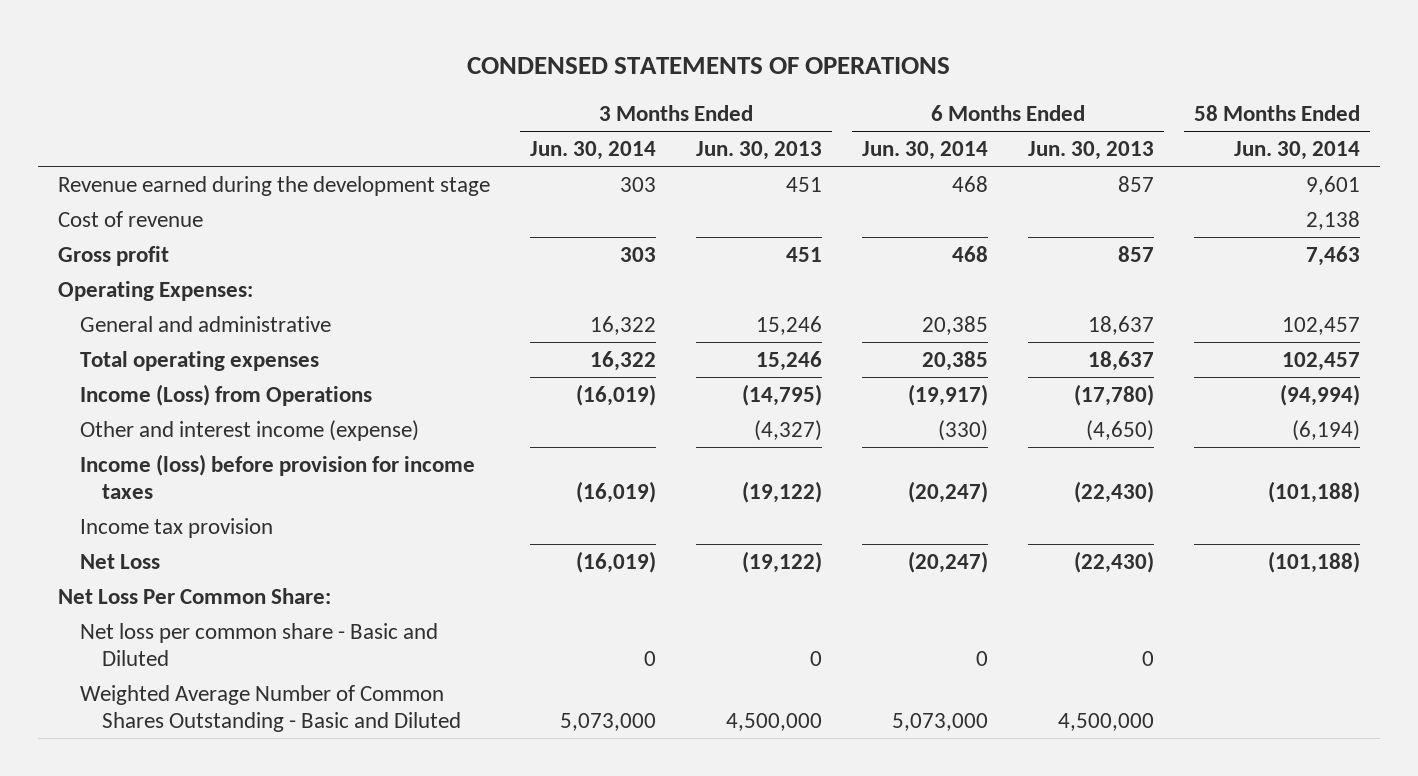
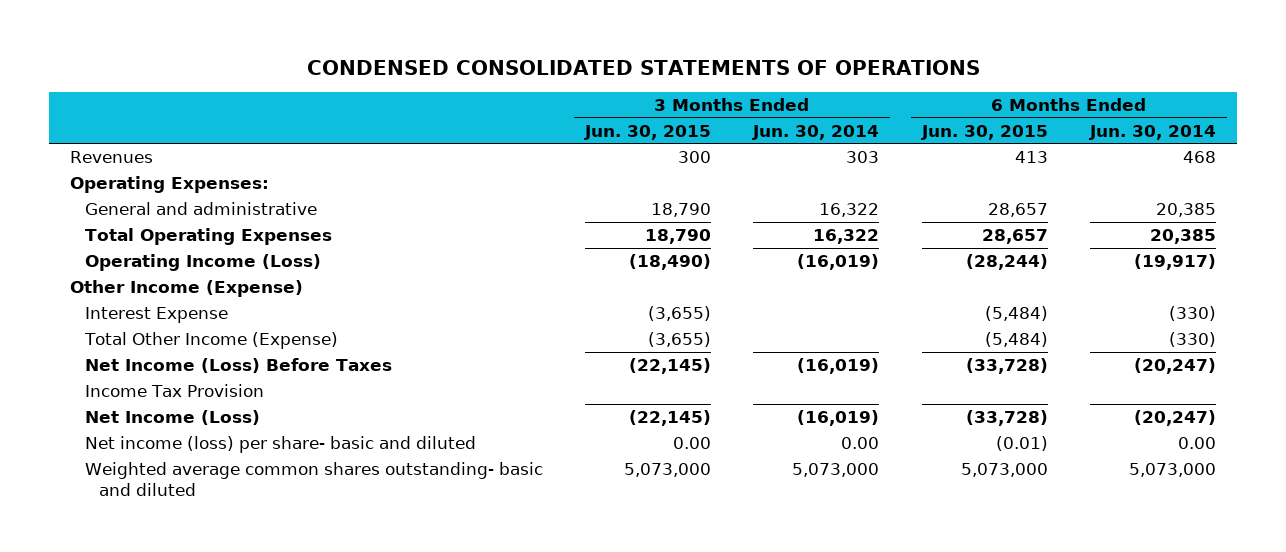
- CONDENSED STATEMENTS OF OPERATIONS
+ CONDENSED CONSOLIDATED STATEMENTS OF OPERATIONS
- | 3 Months Ended Jun. 30, 2014 | 3 Months Ended Jun. 30, 2013 | 6 Months Ended Jun. 30, 2014 | 6 Months Ended Jun. 30, 2013 | 58 Months Ended Jun. 30, 2014
+ | 3 Months Ended Jun. 30, 2015 | 3 Months Ended Jun. 30, 2014 | 6 Months Ended Jun. 30, 2015 | 6 Months Ended Jun. 30, 2014
- Revenue earned during the development stage | 303 | 451 | 468 | 857 | 9,601
- Cost of revenue | | | | | 2,138
- Gross profit | 303 | 451 | 468 | 857 | 7,463
+ Revenues | 300 | 303 | 413 | 468
- Total operating expenses | 16,322 | 15,246 | 20,385 | 18,637 | 102,457
- Income (Loss) from Operations | (16,019) | (14,795) | (19,917) | (17,780) | (94,994)
- Other and interest income (expense) | | (4,327) | (330) | (4,650) | (6,194)
- Income (loss) before provision for income taxes | (16,019) | (19,122) | (20,247) | (22,430) | (101,188)
- Income tax provision
- Net Loss | (16,019) | (19,122) | (20,247) | (22,430) | (101,188)
- Net Loss Per Common Share:
- Net loss per common share - Basic and Diluted | 0 | 0 | 0 | 0 |
- Weighted Average Number of Common Shares Outstanding - Basic and Diluted | 5,073,000 | 4,500,000 | 5,073,000 | 4,500,000 |
+ Total Operating Expenses | 18,790 | 16,322 | 28,657 | 20,385
+ Operating Income (Loss) | (18,490) | (16,019) | (28,244) | (19,917)
+ Other Income (Expense)
+ Interest Expense | (3,655) | | (5,484) | (330)
+ Total Other Income (Expense) | (3,655) | | (5,484) | (330)
+ Net Income (Loss) Before Taxes | (22,145) | (16,019) | (33,728) | (20,247)
+ Income Tax Provision
+ Net Income (Loss) | (22,145) | (16,019) | (33,728) | (20,247)
+ Net income (loss) per share- basic and diluted | 0.00 | 0.00 | (0.01) | 0.00
+ Weighted average common shares outstanding- basic and diluted | 5,073,000 | 5,073,000 | 5,073,000 | 5,073,000

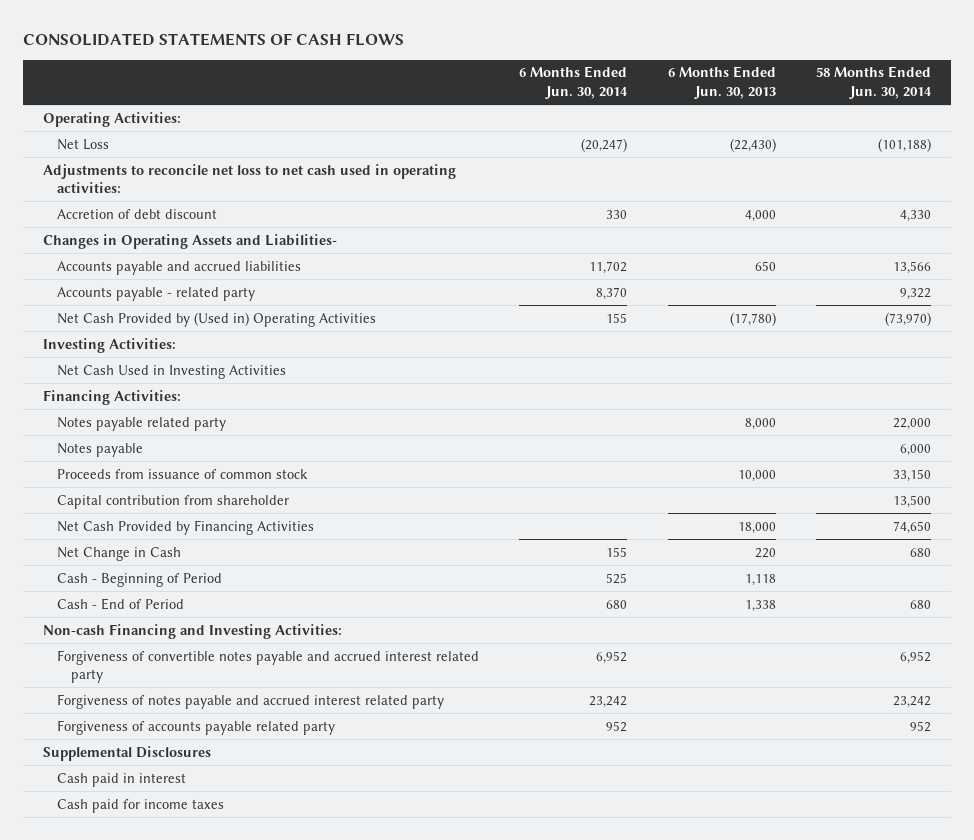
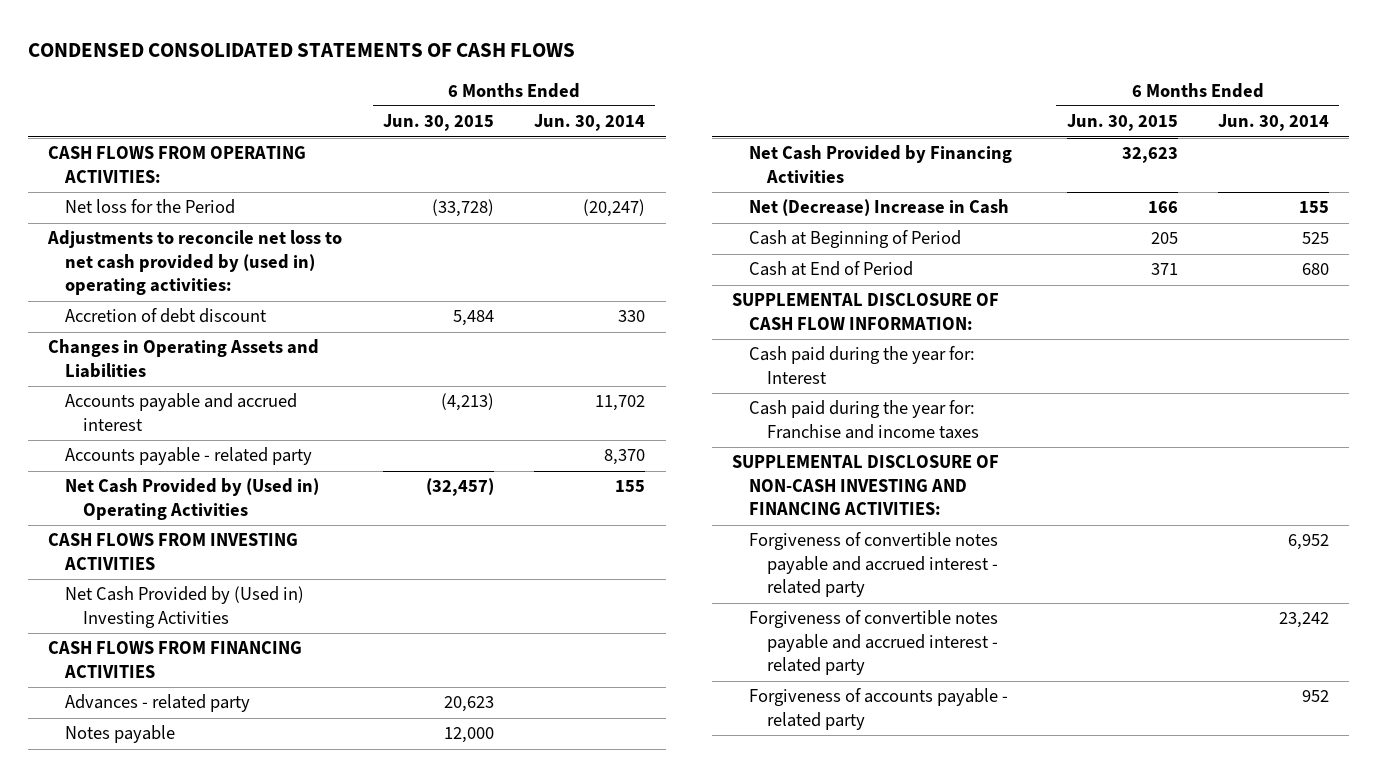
- CONSOLIDATED STATEMENTS OF CASH FLOWS
+ CONDENSED CONSOLIDATED STATEMENTS OF CASH FLOWS
- | 6 Months Ended Jun. 30, 2014 | 6 Months Ended Jun. 30, 2013 | 58 Months Ended Jun. 30, 2014
+ | 6 Months Ended Jun. 30, 2015 | 6 Months Ended Jun. 30, 2014
- Operating Activities:
- Net Loss | (20,247) | (22,430) | (101,188)
- Adjustments to reconcile net loss to net cash used in operating activities:
+ CASH FLOWS FROM OPERATING ACTIVITIES:
+ Net loss for the Period | (33,728) | (20,247)
+ Adjustments to reconcile net loss to net cash provided by (used in) operating activities:
- Changes in Operating Assets and Liabilities-
- Accounts payable and accrued liabilities | 11,702 | 650 | 13,566
+ Changes in Operating Assets and Liabilities
+ Accounts payable and accrued interest | (4,213) | 11,702
- Investing Activities:
- Net Cash Used in Investing Activities
- Financing Activities:
- Notes payable related party | | 8,000 | 22,000
+ CASH FLOWS FROM INVESTING ACTIVITIES
+ Net Cash Provided by (Used in) Investing Activities
+ CASH FLOWS FROM FINANCING ACTIVITIES
+ Advances - related party | 20,623 |
- Proceeds from issuance of common stock | | 10,000 | 33,150
- Capital contribution from shareholder | | | 13,500
- Net Change in Cash | 155 | 220 | 680
- Cash - Beginning of Period | 525 | 1,118 |
- Cash - End of Period | 680 | 1,338 | 680
- Non-cash Financing and Investing Activities:
- Forgiveness of convertible notes payable and accrued interest related party | 6,952 | | 6,952
- Forgiveness of notes payable and accrued interest related party | 23,242 | | 23,242
- Forgiveness of accounts payable related party | 952 | | 952
- Supplemental Disclosures
- Cash paid in interest
- Cash paid for income taxes
+ Net (Decrease) Increase in Cash | 166 | 155
+ Cash at Beginning of Period | 205 | 525
+ Cash at End of Period | 371 | 680
+ SUPPLEMENTAL DISCLOSURE OF CASH FLOW INFORMATION:
+ Cash paid during the year for: Interest
+ Cash paid during the year for: Franchise and income taxes
+ SUPPLEMENTAL DISCLOSURE OF NON-CASH INVESTING AND FINANCING ACTIVITIES:
+ Forgiveness of convertible notes payable and accrued interest - related party | | 6,952
+ Forgiveness of convertible notes payable and accrued interest - related party | | 23,242
+ Forgiveness of accounts payable - related party | | 952

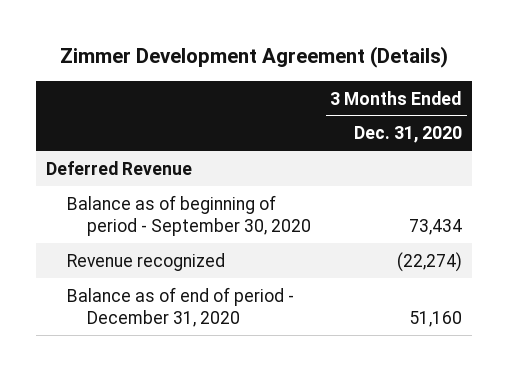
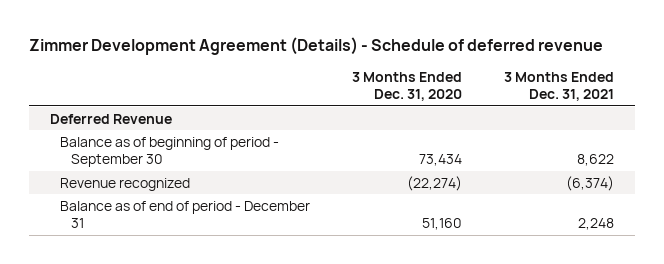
- Zimmer Development Agreement (Details)
+ Zimmer Development Agreement (Details) - Schedule of deferred revenue
- | 3 Months Ended Dec. 31, 2020
+ | 3 Months Ended Dec. 31, 2020 | 3 Months Ended Dec. 31, 2021
- Balance as of beginning of period - September 30, 2020 | 73,434
+ Balance as of beginning of period - September 30 | 73,434 | 8,622
- Balance as of end of period - December 31, 2020 | 51,160
+ Balance as of end of period - December 31 | 51,160 | 2,248

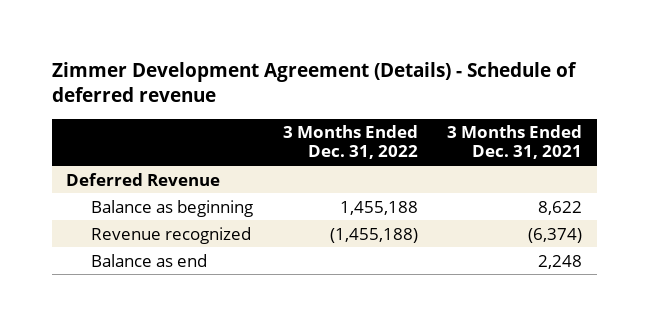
- | 3 Months Ended Dec. 31, 2020 | 3 Months Ended Dec. 31, 2021
+ | 3 Months Ended Dec. 31, 2022 | 3 Months Ended Dec. 31, 2021
- Balance as of beginning of period - September 30 | 73,434 | 8,622
+ Balance as beginning | 1,455,188 | 8,622
- Balance as of end of period - December 31 | 51,160 | 2,248
+ Balance as end | | 2,248

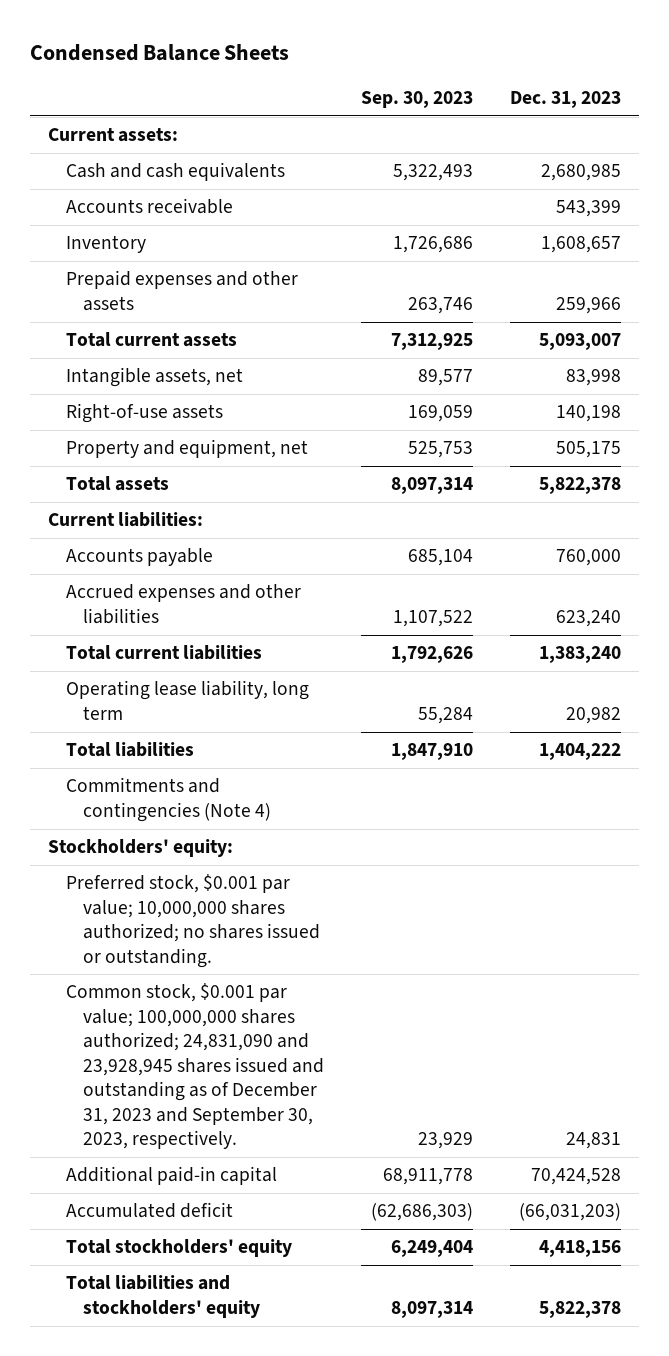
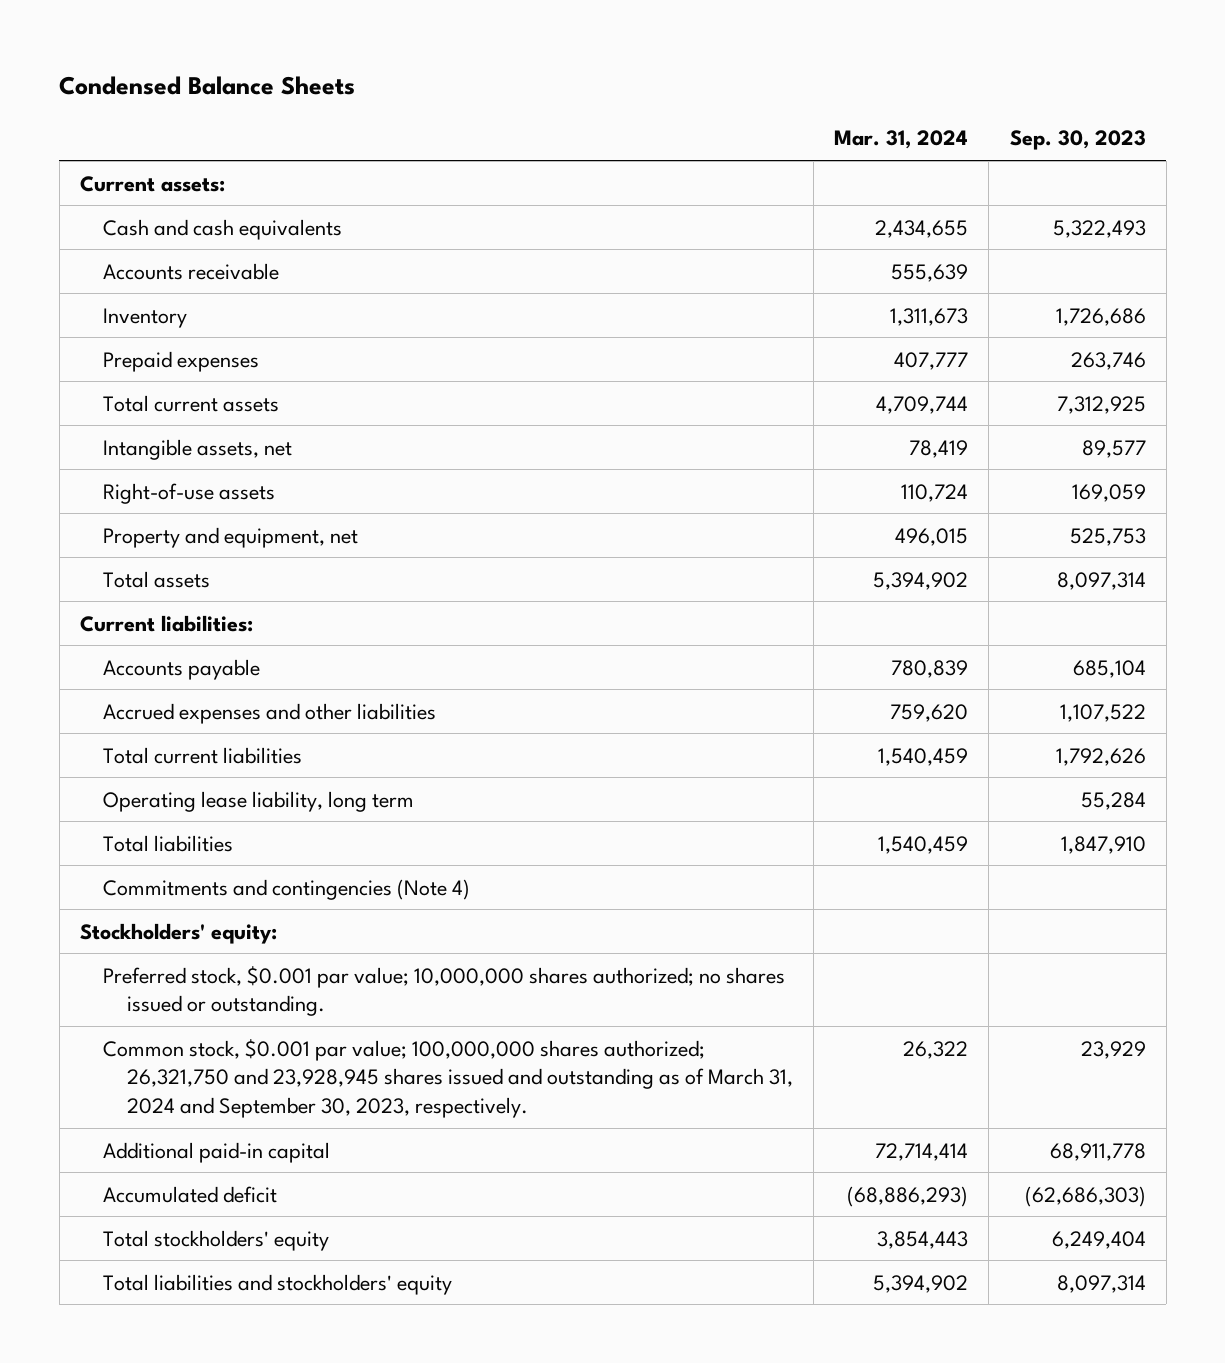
- | Sep. 30, 2023 | Dec. 31, 2023
+ | Mar. 31, 2024 | Sep. 30, 2023
- Prepaid expenses and other assets | 263,746 | 259,966
+ Prepaid expenses | 407,777 | 263,746
- Common stock, $0.001 par value; 100,000,000 shares authorized; 24,831,090 and 23,928,945 shares issued and outstanding as of December 31, 2023 and September 30, 2023, respectively. | 23,929 | 24,831
+ Common stock, $0.001 par value; 100,000,000 shares authorized; 26,321,750 and 23,928,945 shares issued and outstanding as of March 31, 2024 and September 30, 2023, respectively. | 26,322 | 23,929

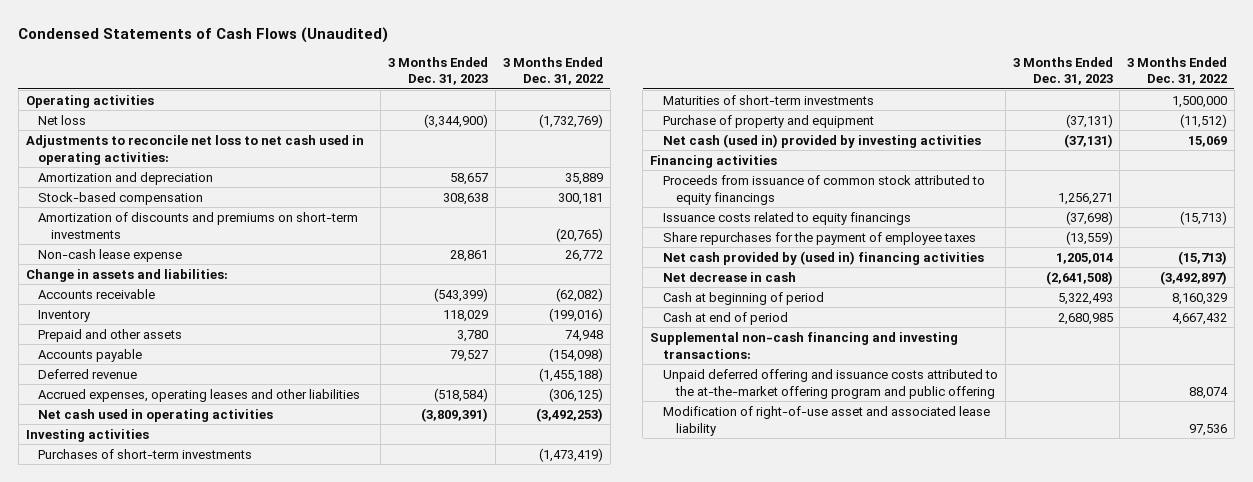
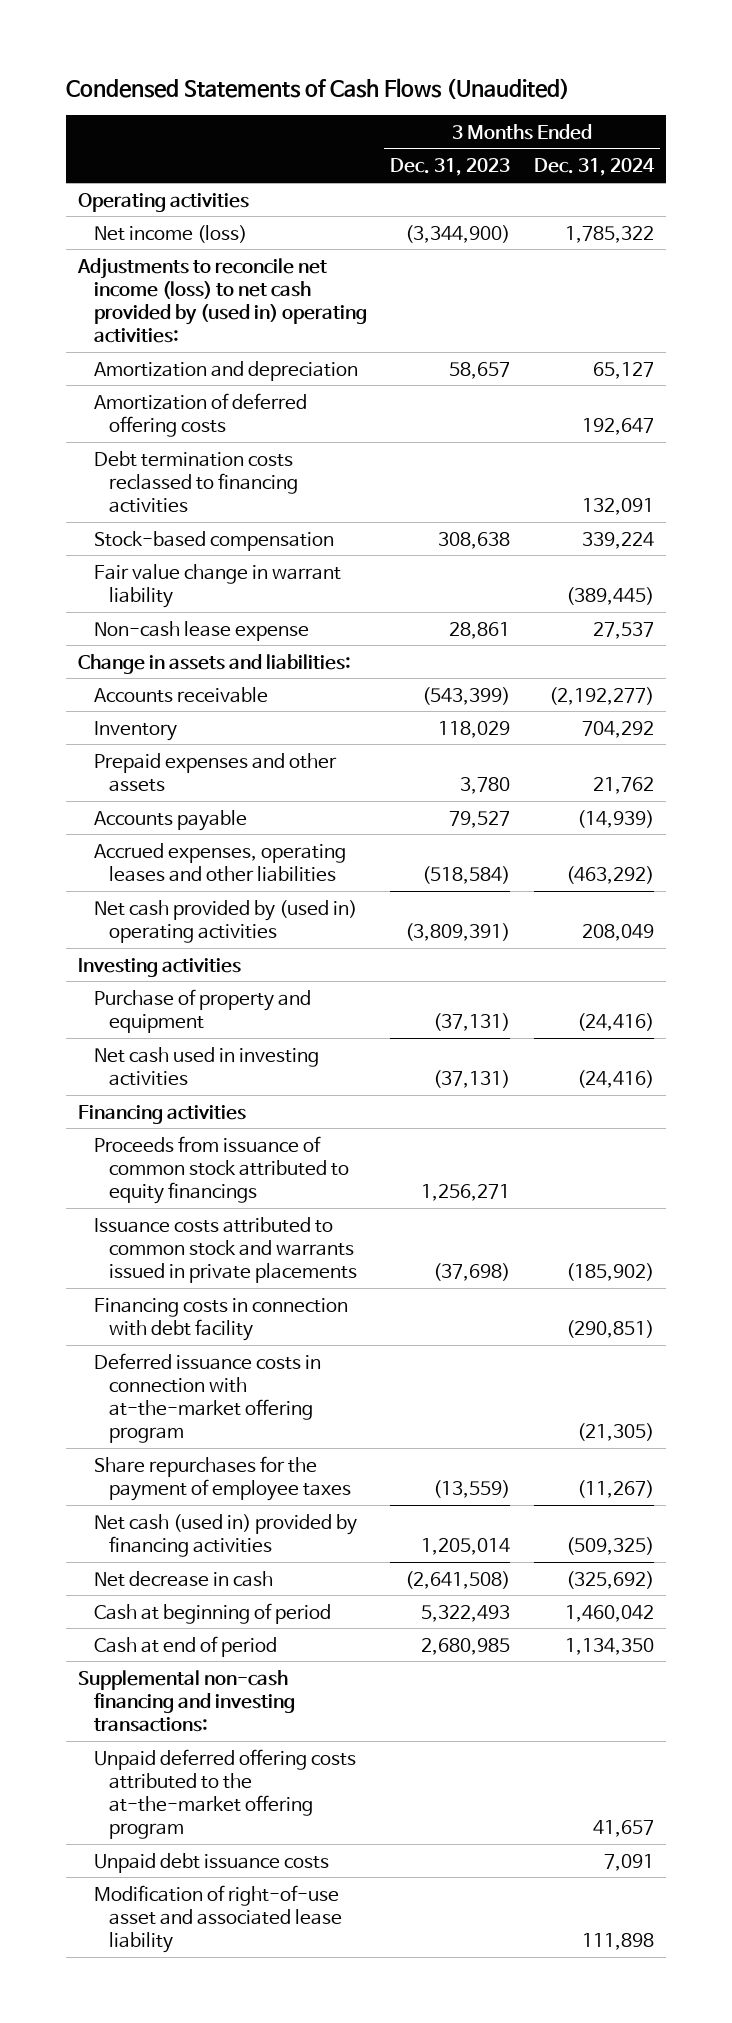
- | 3 Months Ended Dec. 31, 2023 | 3 Months Ended Dec. 31, 2022
+ | 3 Months Ended Dec. 31, 2023 | 3 Months Ended Dec. 31, 2024
- Net loss | (3,344,900) | (1,732,769)
- Adjustments to reconcile net loss to net cash used in operating activities:
+ Net income (loss) | (3,344,900) | 1,785,322
+ Adjustments to reconcile net income (loss) to net cash provided by (used in) operating activities:
+ Amortization of deferred offering costs | | 192,647
+ Debt termination costs reclassed to financing activities | | 132,091
- Amortization of discounts and premiums on short-term investments | | (20,765)
+ Fair value change in warrant liability | | (389,445)
- Prepaid and other assets | 3,780 | 74,948
+ Prepaid expenses and other assets | 3,780 | 21,762
- Deferred revenue | | (1,455,188)
- Net cash used in operating activities | (3,809,391) | (3,492,253)
+ Net cash provided by (used in) operating activities | (3,809,391) | 208,049
- Purchases of short-term investments | | (1,473,419)
- Maturities of short-term investments | | 1,500,000
- Net cash (used in) provided by investing activities | (37,131) | 15,069
+ Net cash used in investing activities | (37,131) | (24,416)
- Issuance costs related to equity financings | (37,698) | (15,713)
+ Issuance costs attributed to common stock and warrants issued in private placements | (37,698) | (185,902)
+ Financing costs in connection with debt facility | | (290,851)
+ Deferred issuance costs in connection with at-the-market offering program | | (21,305)
- Net cash provided by (used in) financing activities | 1,205,014 | (15,713)
+ Net cash (used in) provided by financing activities | 1,205,014 | (509,325)
- Unpaid deferred offering and issuance costs attributed to the at-the-market offering program and public offering | | 88,074
+ Unpaid deferred offering costs attributed to the at-the-market offering program | | 41,657
+ Unpaid debt issuance costs | | 7,091

